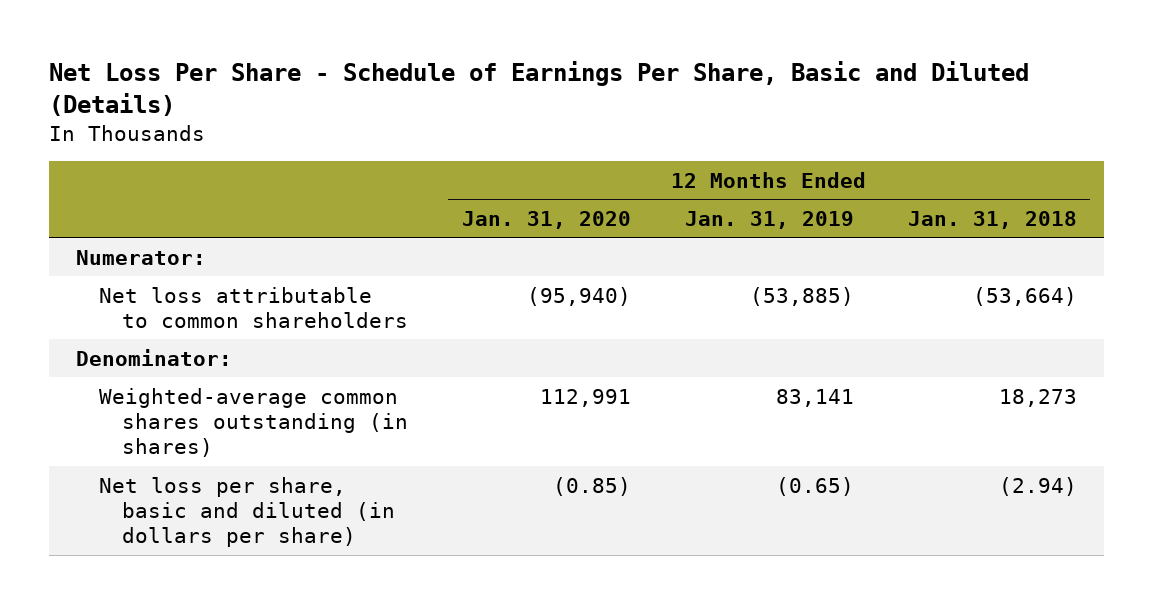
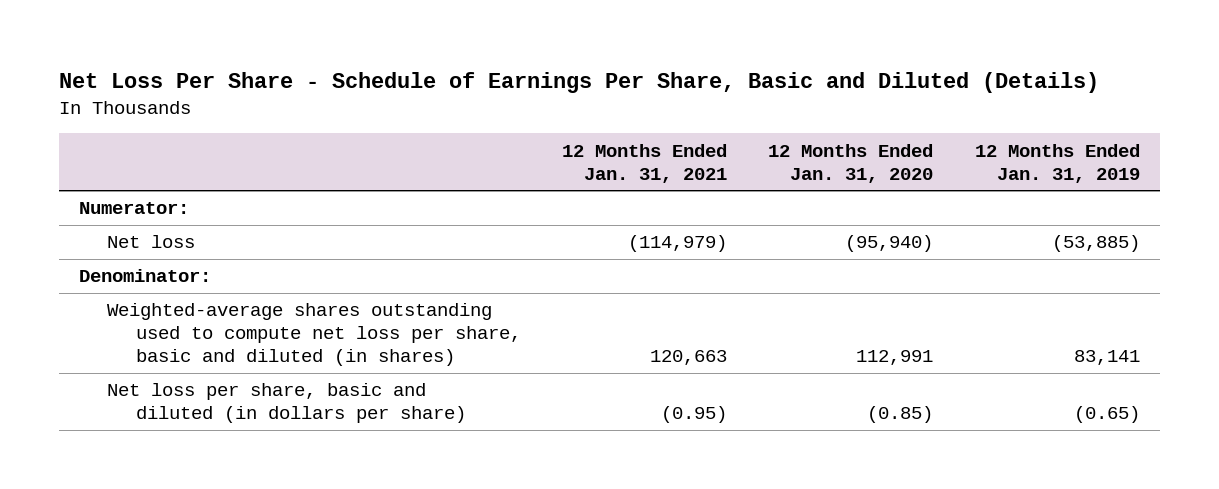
- | 12 Months Ended Jan. 31, 2020 | 12 Months Ended Jan. 31, 2019 | 12 Months Ended Jan. 31, 2018
+ | 12 Months Ended Jan. 31, 2021 | 12 Months Ended Jan. 31, 2020 | 12 Months Ended Jan. 31, 2019
- Net loss attributable to common shareholders | (95,940) | (53,885) | (53,664)
+ Net loss | (114,979) | (95,940) | (53,885)
- Weighted-average common shares outstanding (in shares) | 112,991 | 83,141 | 18,273
+ Weighted-average shares outstanding used to compute net loss per share, basic and diluted (in shares) | 120,663 | 112,991 | 83,141

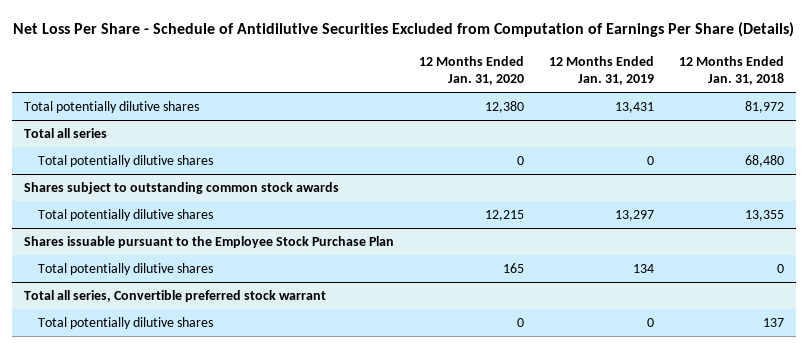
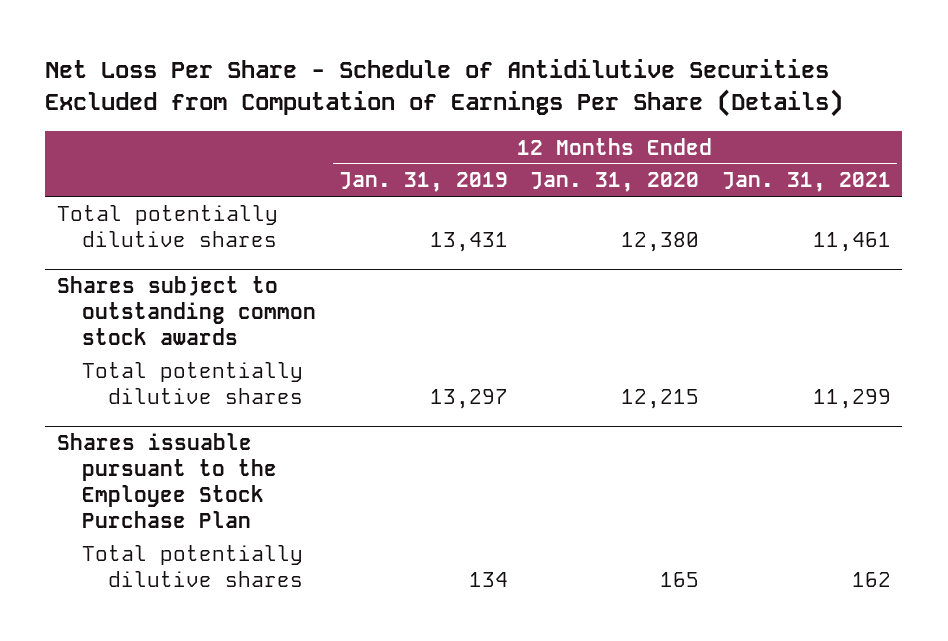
- | 12 Months Ended Jan. 31, 2020 | 12 Months Ended Jan. 31, 2019 | 12 Months Ended Jan. 31, 2018
+ | 12 Months Ended Jan. 31, 2019 | 12 Months Ended Jan. 31, 2020 | 12 Months Ended Jan. 31, 2021
- Total all series
- Total potentially dilutive shares | 0 | 0 | 68,480
- Total all series, Convertible preferred stock warrant
- Total potentially dilutive shares | 0 | 0 | 137

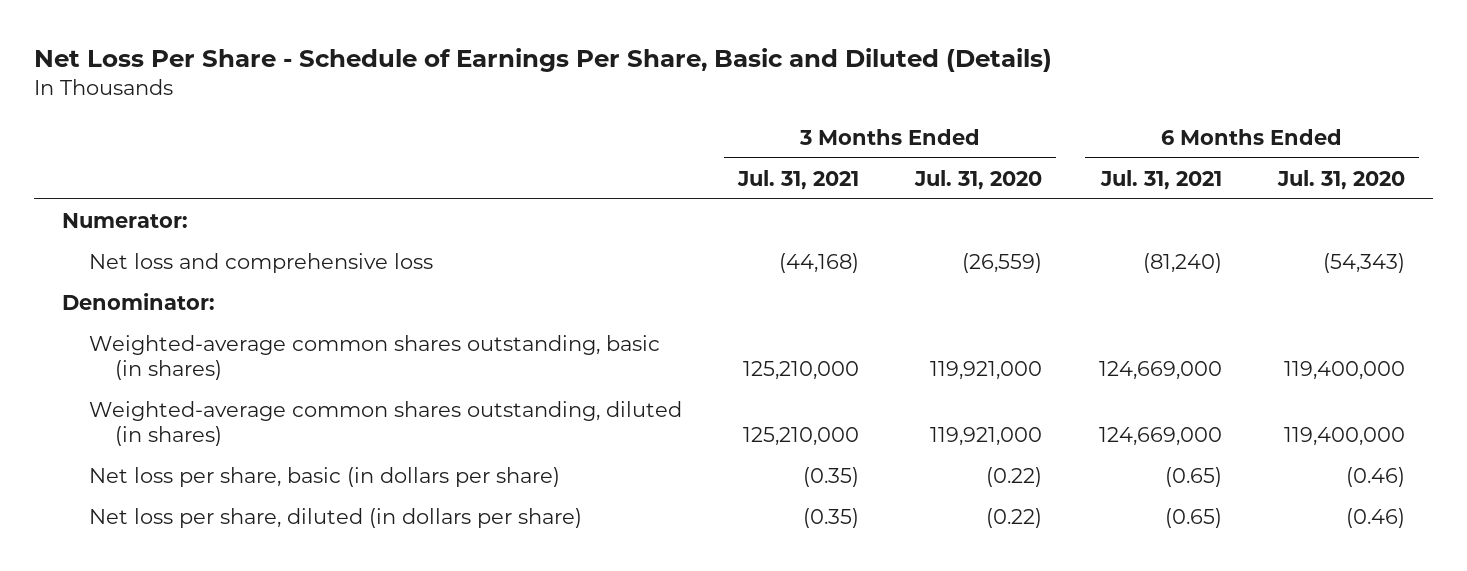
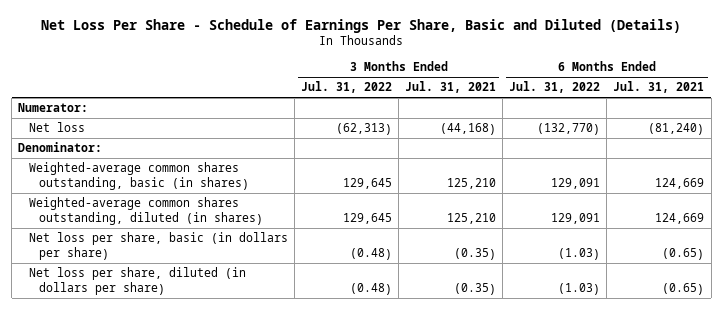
- | 3 Months Ended Jul. 31, 2021 | 3 Months Ended Jul. 31, 2020 | 6 Months Ended Jul. 31, 2021 | 6 Months Ended Jul. 31, 2020
+ | 3 Months Ended Jul. 31, 2022 | 3 Months Ended Jul. 31, 2021 | 6 Months Ended Jul. 31, 2022 | 6 Months Ended Jul. 31, 2021
- Net loss and comprehensive loss | (44,168) | (26,559) | (81,240) | (54,343)
+ Net loss | (62,313) | (44,168) | (132,770) | (81,240)
- Weighted-average common shares outstanding, basic (in shares) | 125,210,000 | 119,921,000 | 124,669,000 | 119,400,000
- Weighted-average common shares outstanding, diluted (in shares) | 125,210,000 | 119,921,000 | 124,669,000 | 119,400,000
+ Weighted-average common shares outstanding, basic (in shares) | 129,645 | 125,210 | 129,091 | 124,669
+ Weighted-average common shares outstanding, diluted (in shares) | 129,645 | 125,210 | 129,091 | 124,669

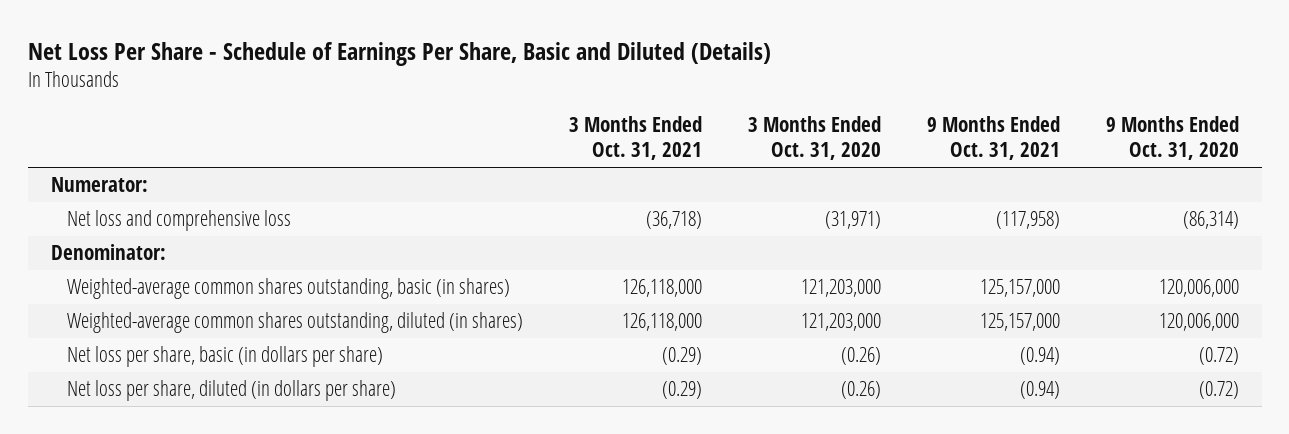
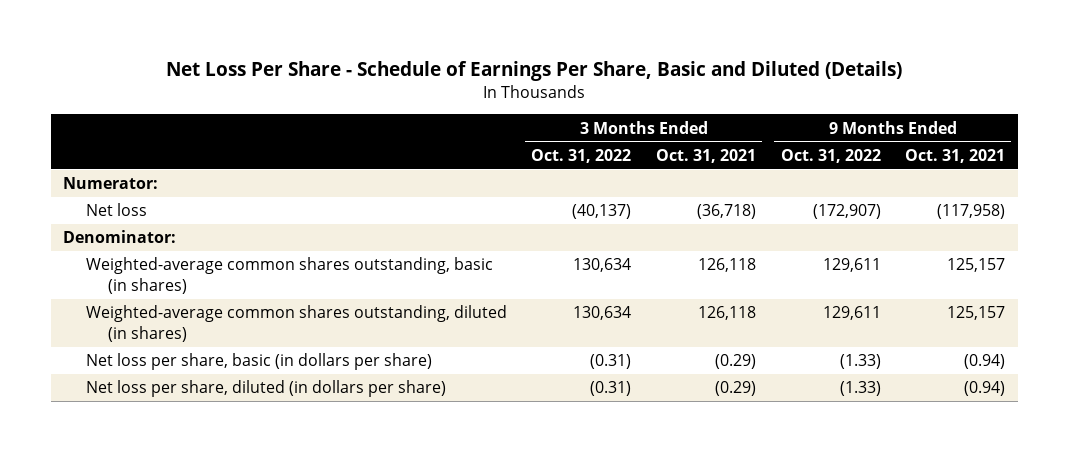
- | 3 Months Ended Oct. 31, 2021 | 3 Months Ended Oct. 31, 2020 | 9 Months Ended Oct. 31, 2021 | 9 Months Ended Oct. 31, 2020
+ | 3 Months Ended Oct. 31, 2022 | 3 Months Ended Oct. 31, 2021 | 9 Months Ended Oct. 31, 2022 | 9 Months Ended Oct. 31, 2021
- Net loss and comprehensive loss | (36,718) | (31,971) | (117,958) | (86,314)
+ Net loss | (40,137) | (36,718) | (172,907) | (117,958)
- Weighted-average common shares outstanding, basic (in shares) | 126,118,000 | 121,203,000 | 125,157,000 | 120,006,000
- Weighted-average common shares outstanding, diluted (in shares) | 126,118,000 | 121,203,000 | 125,157,000 | 120,006,000
+ Weighted-average common shares outstanding, basic (in shares) | 130,634 | 126,118 | 129,611 | 125,157
+ Weighted-average common shares outstanding, diluted (in shares) | 130,634 | 126,118 | 129,611 | 125,157

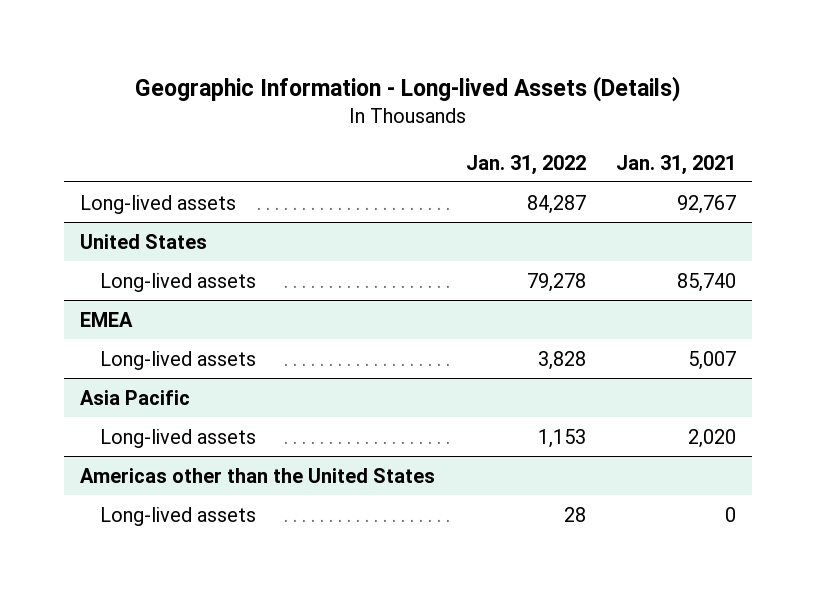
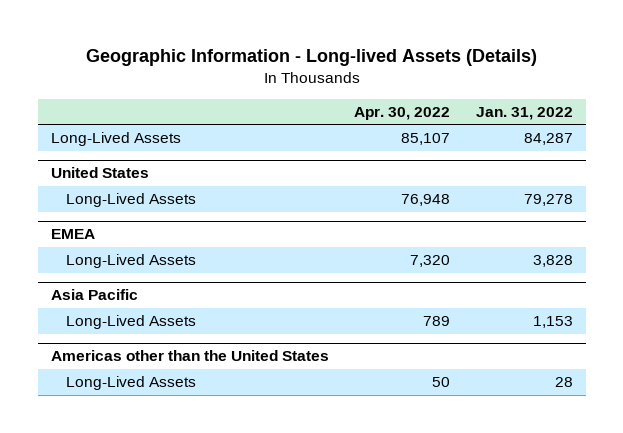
- | Jan. 31, 2022 | Jan. 31, 2021
+ | Apr. 30, 2022 | Jan. 31, 2022
- Long-lived assets | 84,287 | 92,767
+ Long-Lived Assets | 85,107 | 84,287
@ United States
- Long-lived assets | 79,278 | 85,740
+ Long-Lived Assets | 76,948 | 79,278
@ EMEA
- Long-lived assets | 3,828 | 5,007
+ Long-Lived Assets | 7,320 | 3,828
@ Asia Pacific
- Long-lived assets | 1,153 | 2,020
+ Long-Lived Assets | 789 | 1,153
@ Americas other than the United States
- Long-lived assets | 28 | 0
+ Long-Lived Assets | 50 | 28

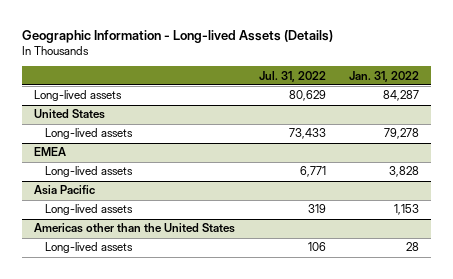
- | Apr. 30, 2022 | Jan. 31, 2022
+ | Jul. 31, 2022 | Jan. 31, 2022
- Long-Lived Assets | 85,107 | 84,287
+ Long-lived assets | 80,629 | 84,287
@ United States
- Long-Lived Assets | 76,948 | 79,278
+ Long-lived assets | 73,433 | 79,278
@ EMEA
- Long-Lived Assets | 7,320 | 3,828
+ Long-lived assets | 6,771 | 3,828
@ Asia Pacific
- Long-Lived Assets | 789 | 1,153
+ Long-lived assets | 319 | 1,153
@ Americas other than the United States
- Long-Lived Assets | 50 | 28
+ Long-lived assets | 106 | 28

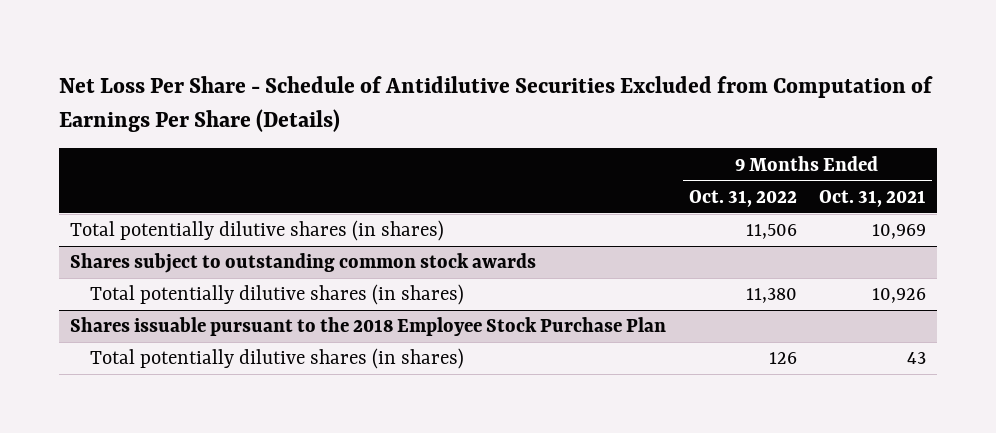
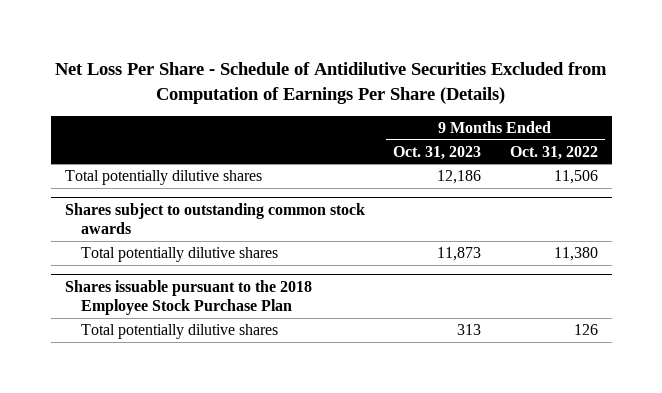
- | 9 Months Ended Oct. 31, 2022 | 9 Months Ended Oct. 31, 2021
+ | 9 Months Ended Oct. 31, 2023 | 9 Months Ended Oct. 31, 2022
- Total potentially dilutive shares (in shares) | 11,506 | 10,969
+ Total potentially dilutive shares | 12,186 | 11,506
@ Shares subject to outstanding common stock awards
- Total potentially dilutive shares (in shares) | 11,380 | 10,926
+ Total potentially dilutive shares | 11,873 | 11,380
@ Shares issuable pursuant to the 2018 Employee Stock Purchase Plan
- Total potentially dilutive shares (in shares) | 126 | 43
+ Total potentially dilutive shares | 313 | 126

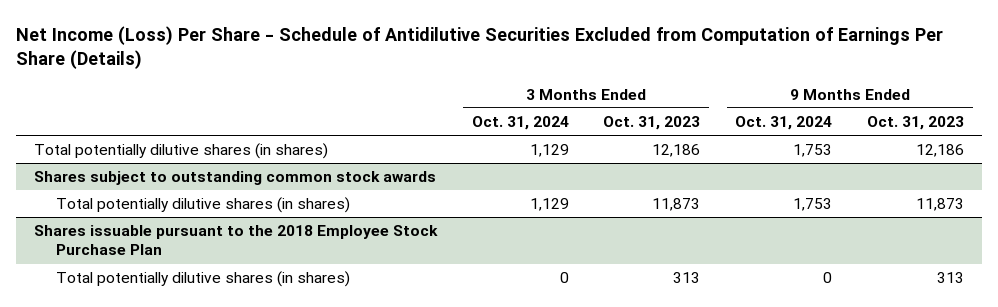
- Net Loss Per Share - Schedule of Antidilutive Securities Excluded from Computation of Earnings Per Share (Details)
+ Net Income (Loss) Per Share - Schedule of Antidilutive Securities Excluded from Computation of Earnings Per Share (Details)
- | 9 Months Ended Oct. 31, 2023 | 9 Months Ended Oct. 31, 2022
+ | 3 Months Ended Oct. 31, 2024 | 3 Months Ended Oct. 31, 2023 | 9 Months Ended Oct. 31, 2024 | 9 Months Ended Oct. 31, 2023
- Total potentially dilutive shares | 12,186 | 11,506
+ Total potentially dilutive shares (in shares) | 1,129 | 12,186 | 1,753 | 12,186
@ Shares subject to outstanding common stock awards
- Total potentially dilutive shares | 11,873 | 11,380
+ Total potentially dilutive shares (in shares) | 1,129 | 11,873 | 1,753 | 11,873
@ Shares issuable pursuant to the 2018 Employee Stock Purchase Plan
- Total potentially dilutive shares | 313 | 126
+ Total potentially dilutive shares (in shares) | 0 | 313 | 0 | 313

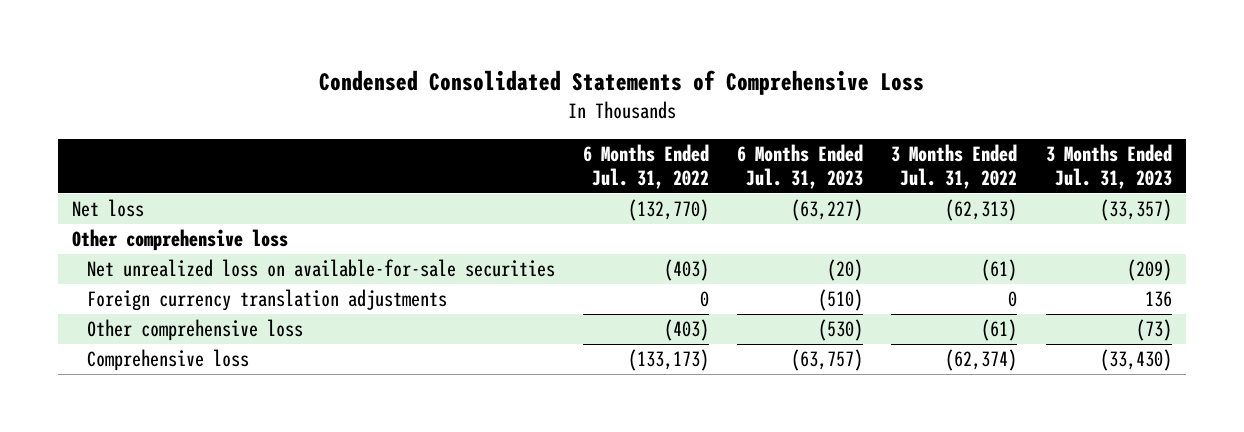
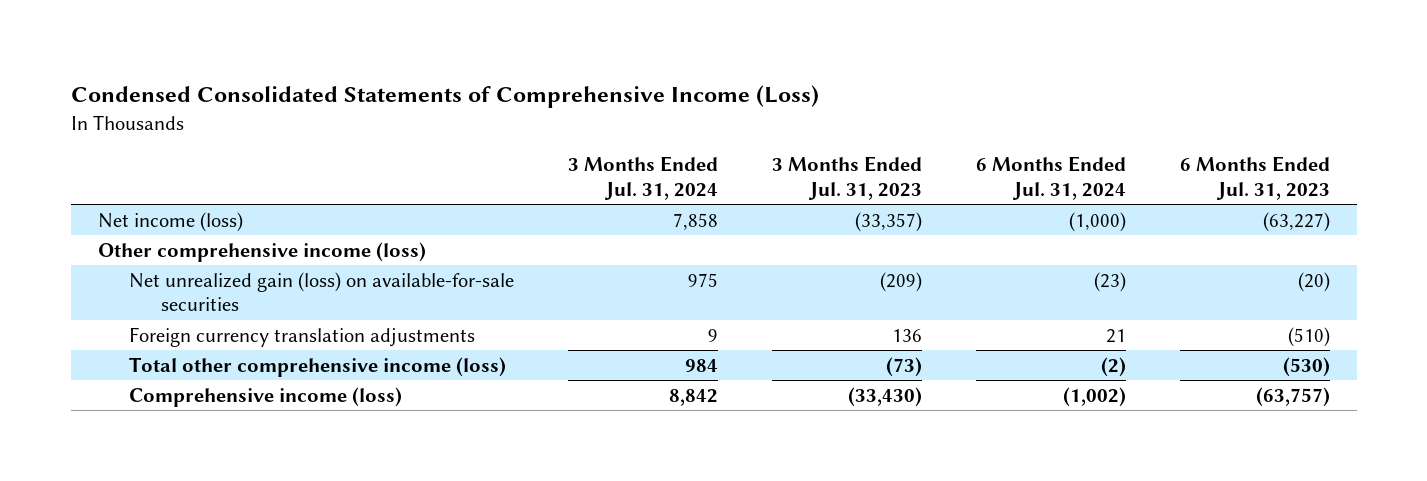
- Condensed Consolidated Statements of Comprehensive Loss
+ Condensed Consolidated Statements of Comprehensive Income (Loss)
- | 6 Months Ended Jul. 31, 2022 | 6 Months Ended Jul. 31, 2023 | 3 Months Ended Jul. 31, 2022 | 3 Months Ended Jul. 31, 2023
+ | 3 Months Ended Jul. 31, 2024 | 3 Months Ended Jul. 31, 2023 | 6 Months Ended Jul. 31, 2024 | 6 Months Ended Jul. 31, 2023
- Net loss | (132,770) | (63,227) | (62,313) | (33,357)
- Other comprehensive loss
- Net unrealized loss on available-for-sale securities | (403) | (20) | (61) | (209)
+ Net income (loss) | 7,858 | (33,357) | (1,000) | (63,227)
+ Other comprehensive income (loss)
+ Net unrealized gain (loss) on available-for-sale securities | 975 | (209) | (23) | (20)
- Other comprehensive loss | (403) | (530) | (61) | (73)
- Comprehensive loss | (133,173) | (63,757) | (62,374) | (33,430)
+ Total other comprehensive income (loss) | 984 | (73) | (2) | (530)
+ Comprehensive income (loss) | 8,842 | (33,430) | (1,002) | (63,757)

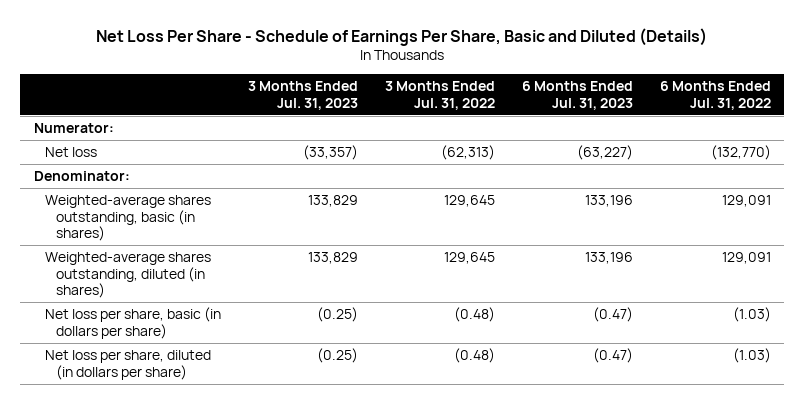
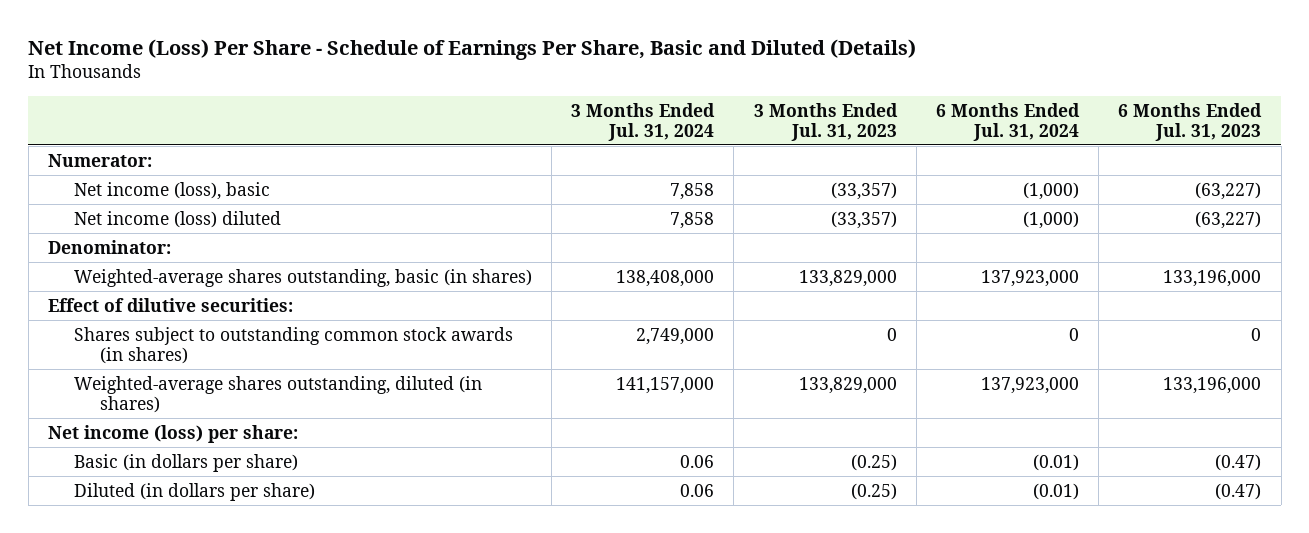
- Net Loss Per Share - Schedule of Earnings Per Share, Basic and Diluted (Details)
+ Net Income (Loss) Per Share - Schedule of Earnings Per Share, Basic and Diluted (Details)
- | 3 Months Ended Jul. 31, 2023 | 3 Months Ended Jul. 31, 2022 | 6 Months Ended Jul. 31, 2023 | 6 Months Ended Jul. 31, 2022
+ | 3 Months Ended Jul. 31, 2024 | 3 Months Ended Jul. 31, 2023 | 6 Months Ended Jul. 31, 2024 | 6 Months Ended Jul. 31, 2023
- Net loss | (33,357) | (62,313) | (63,227) | (132,770)
+ Net income (loss), basic | 7,858 | (33,357) | (1,000) | (63,227)
+ Net income (loss) diluted | 7,858 | (33,357) | (1,000) | (63,227)
- Weighted-average shares outstanding, basic (in shares) | 133,829 | 129,645 | 133,196 | 129,091
- Weighted-average shares outstanding, diluted (in shares) | 133,829 | 129,645 | 133,196 | 129,091
- Net loss per share, basic (in dollars per share) | (0.25) | (0.48) | (0.47) | (1.03)
- Net loss per share, diluted (in dollars per share) | (0.25) | (0.48) | (0.47) | (1.03)
+ Weighted-average shares outstanding, basic (in shares) | 138,408,000 | 133,829,000 | 137,923,000 | 133,196,000
+ Effect of dilutive securities:
+ Shares subject to outstanding common stock awards (in shares) | 2,749,000 | 0 | 0 | 0
+ Weighted-average shares outstanding, diluted (in shares) | 141,157,000 | 133,829,000 | 137,923,000 | 133,196,000
+ Net income (loss) per share:
+ Basic (in dollars per share) | 0.06 | (0.25) | (0.01) | (0.47)
+ Diluted (in dollars per share) | 0.06 | (0.25) | (0.01) | (0.47)

